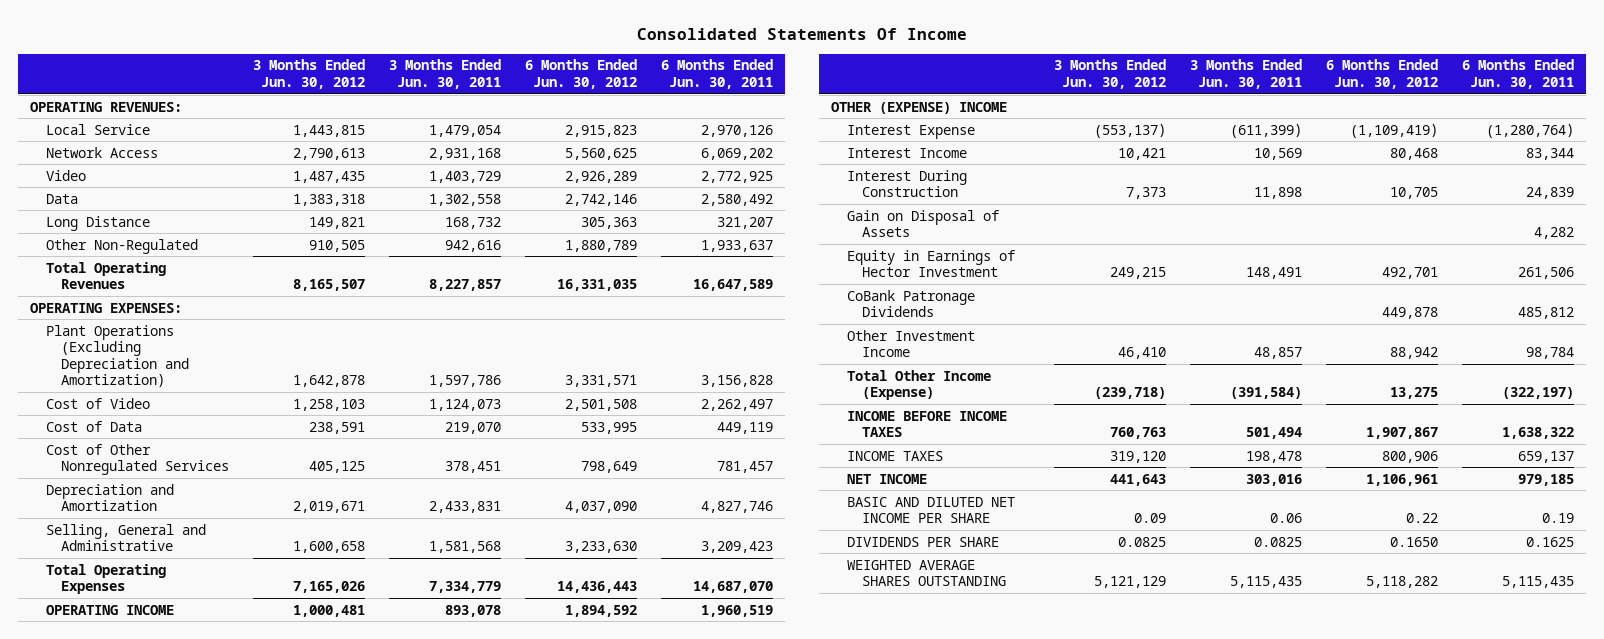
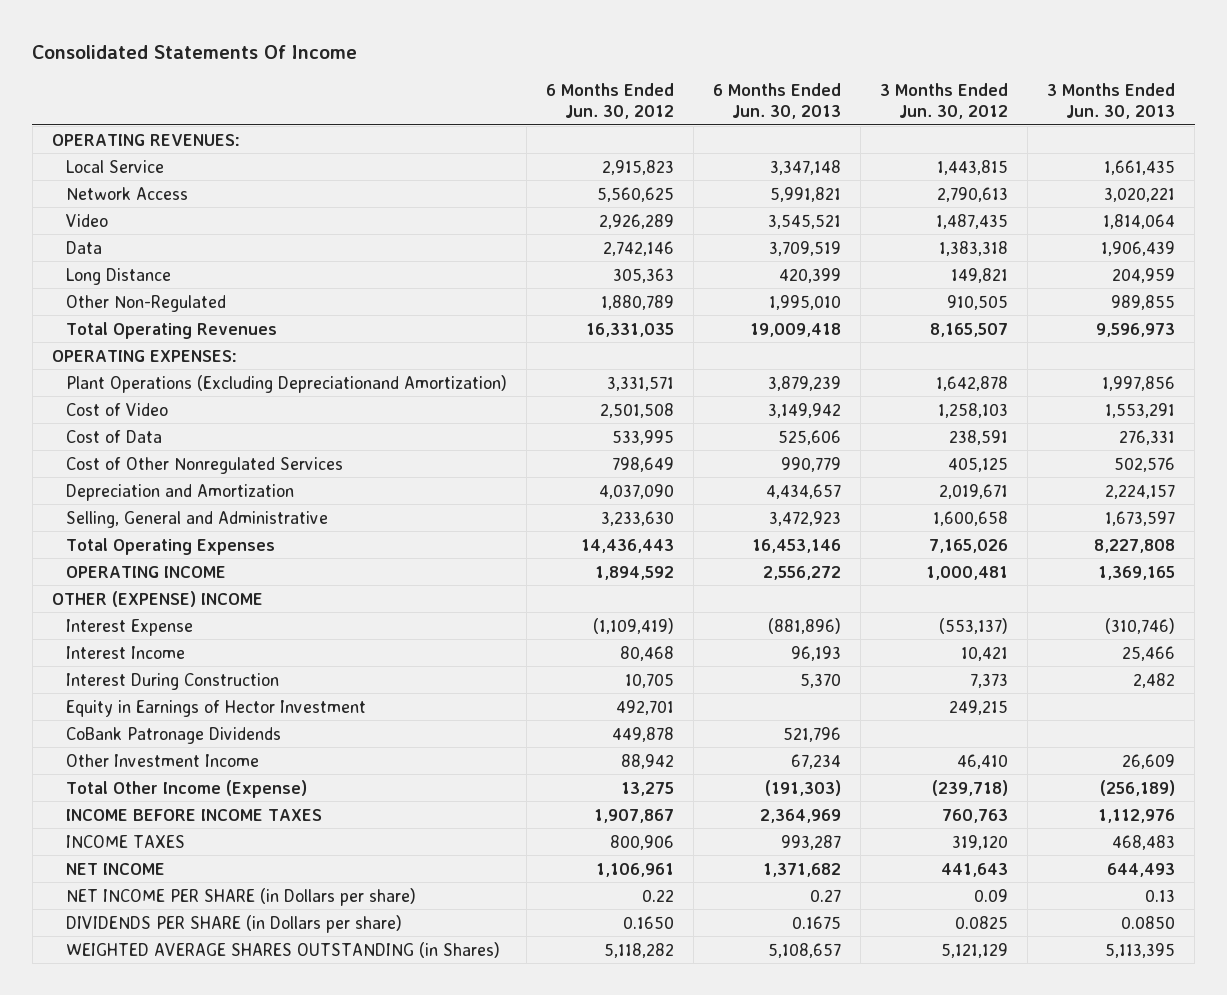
- | 3 Months Ended Jun. 30, 2012 | 3 Months Ended Jun. 30, 2011 | 6 Months Ended Jun. 30, 2012 | 6 Months Ended Jun. 30, 2011
+ | 6 Months Ended Jun. 30, 2012 | 6 Months Ended Jun. 30, 2013 | 3 Months Ended Jun. 30, 2012 | 3 Months Ended Jun. 30, 2013
- Plant Operations (Excluding Depreciation and Amortization) | 1,642,878 | 1,597,786 | 3,331,571 | 3,156,828
+ Plant Operations (Excluding Depreciationand Amortization) | 3,331,571 | 3,879,239 | 1,642,878 | 1,997,856
- Gain on Disposal of Assets | | | | 4,282
- BASIC AND DILUTED NET INCOME PER SHARE | 0.09 | 0.06 | 0.22 | 0.19
- DIVIDENDS PER SHARE | 0.0825 | 0.0825 | 0.1650 | 0.1625
- WEIGHTED AVERAGE SHARES OUTSTANDING | 5,121,129 | 5,115,435 | 5,118,282 | 5,115,435
+ NET INCOME PER SHARE (in Dollars per share) | 0.22 | 0.27 | 0.09 | 0.13
+ DIVIDENDS PER SHARE (in Dollars per share) | 0.1650 | 0.1675 | 0.0825 | 0.0850
+ WEIGHTED AVERAGE SHARES OUTSTANDING (in Shares) | 5,118,282 | 5,108,657 | 5,121,129 | 5,113,395

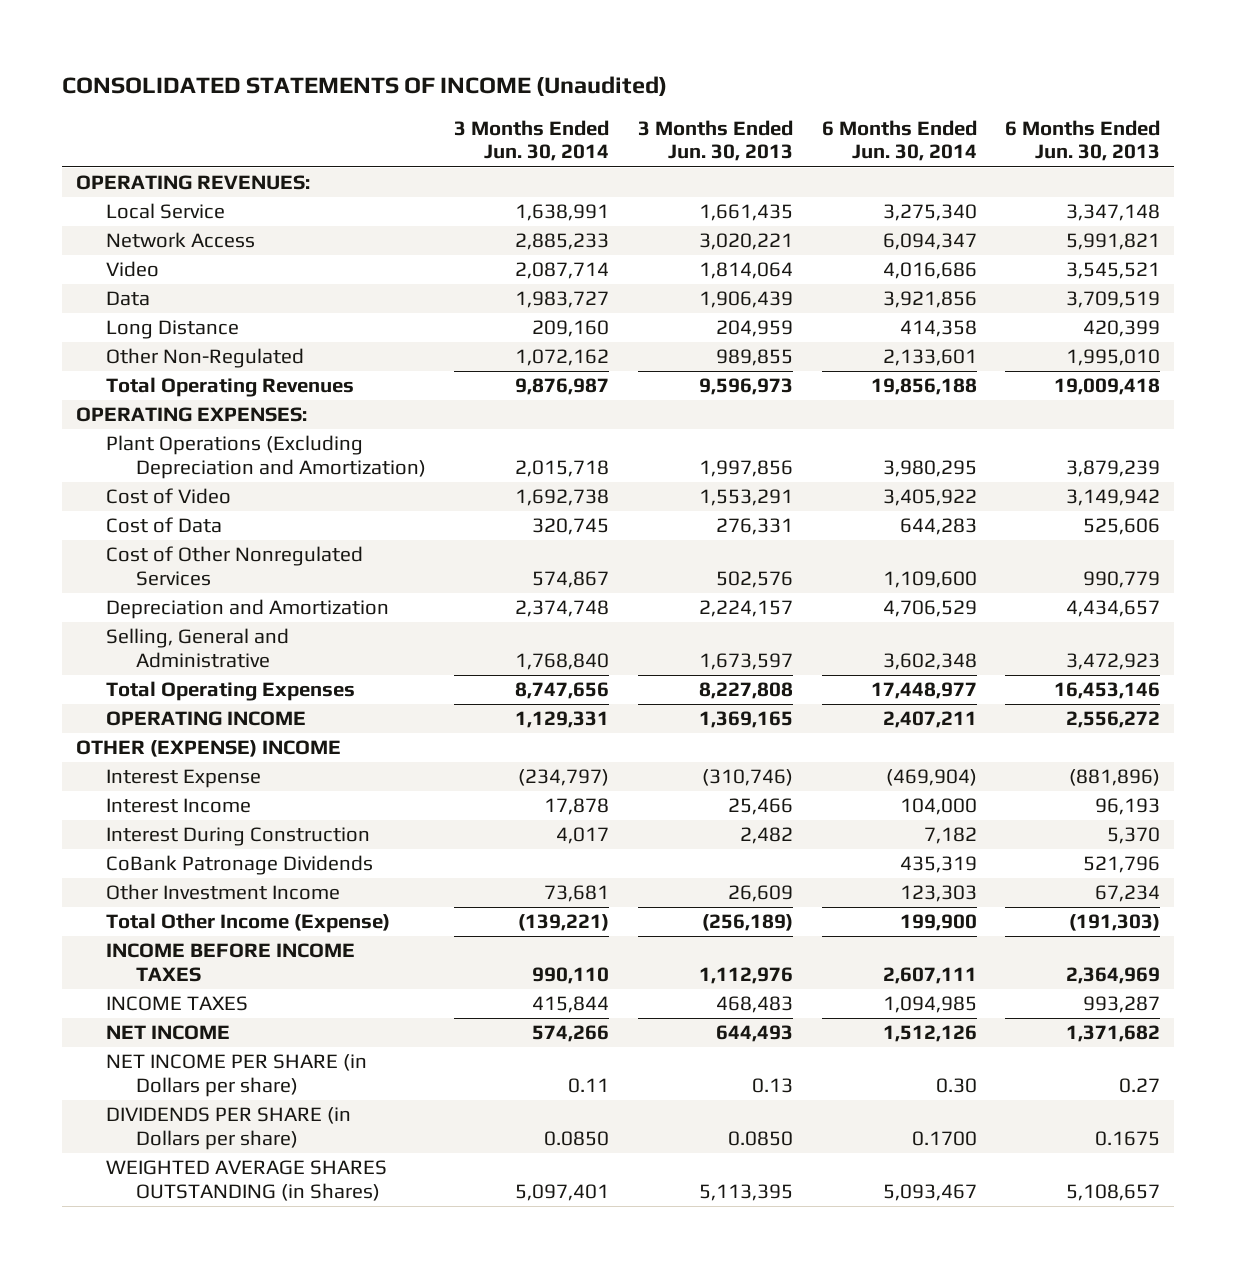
- Consolidated Statements Of Income
+ CONSOLIDATED STATEMENTS OF INCOME (Unaudited)
- | 6 Months Ended Jun. 30, 2012 | 6 Months Ended Jun. 30, 2013 | 3 Months Ended Jun. 30, 2012 | 3 Months Ended Jun. 30, 2013
+ | 3 Months Ended Jun. 30, 2014 | 3 Months Ended Jun. 30, 2013 | 6 Months Ended Jun. 30, 2014 | 6 Months Ended Jun. 30, 2013
- Plant Operations (Excluding Depreciationand Amortization) | 3,331,571 | 3,879,239 | 1,642,878 | 1,997,856
+ Plant Operations (Excluding Depreciation and Amortization) | 2,015,718 | 1,997,856 | 3,980,295 | 3,879,239
- Equity in Earnings of Hector Investment | 492,701 | | 249,215 |

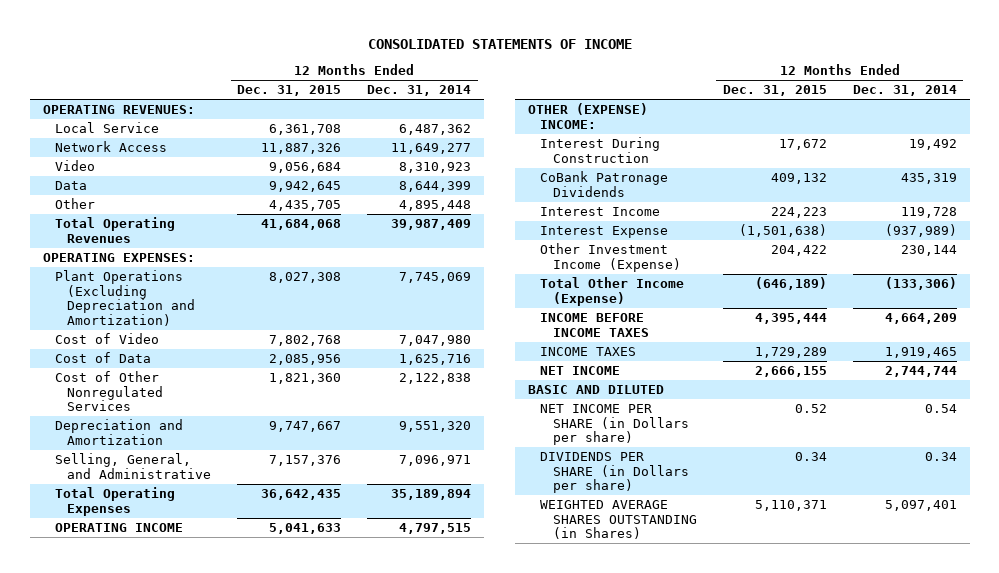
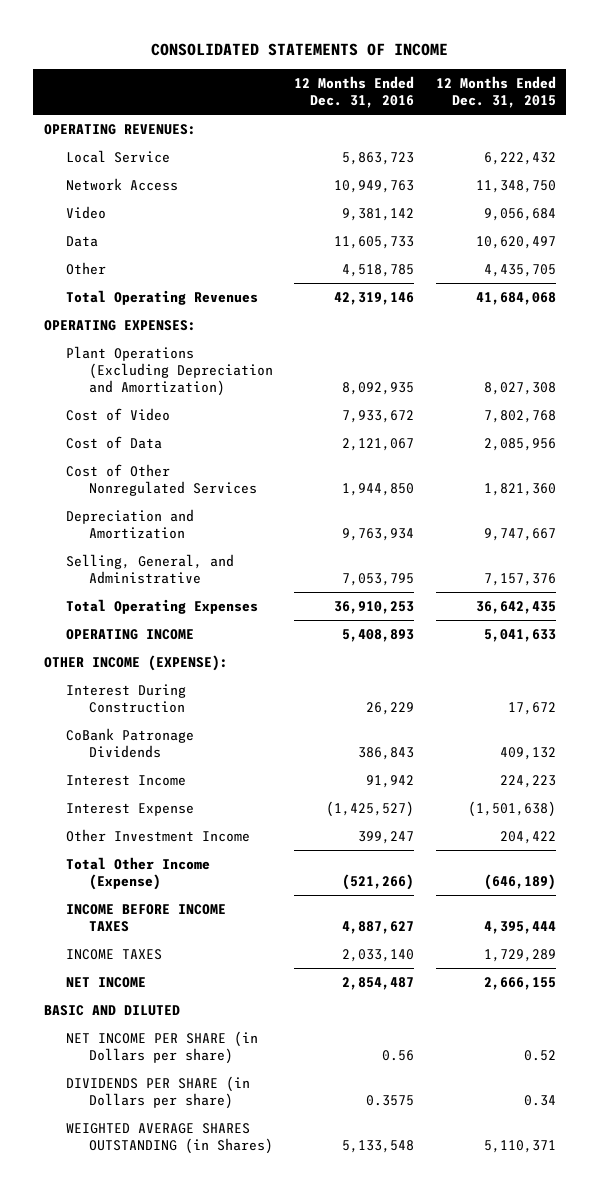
- | 12 Months Ended Dec. 31, 2015 | 12 Months Ended Dec. 31, 2014
+ | 12 Months Ended Dec. 31, 2016 | 12 Months Ended Dec. 31, 2015
- Local Service | 6,361,708 | 6,487,362
- Network Access | 11,887,326 | 11,649,277
+ Local Service | 5,863,723 | 6,222,432
+ Network Access | 10,949,763 | 11,348,750
- Data | 9,942,645 | 8,644,399
+ Data | 11,605,733 | 10,620,497
- OTHER (EXPENSE) INCOME:
+ OTHER INCOME (EXPENSE):
- Other Investment Income (Expense) | 204,422 | 230,144
+ Other Investment Income | 399,247 | 204,422

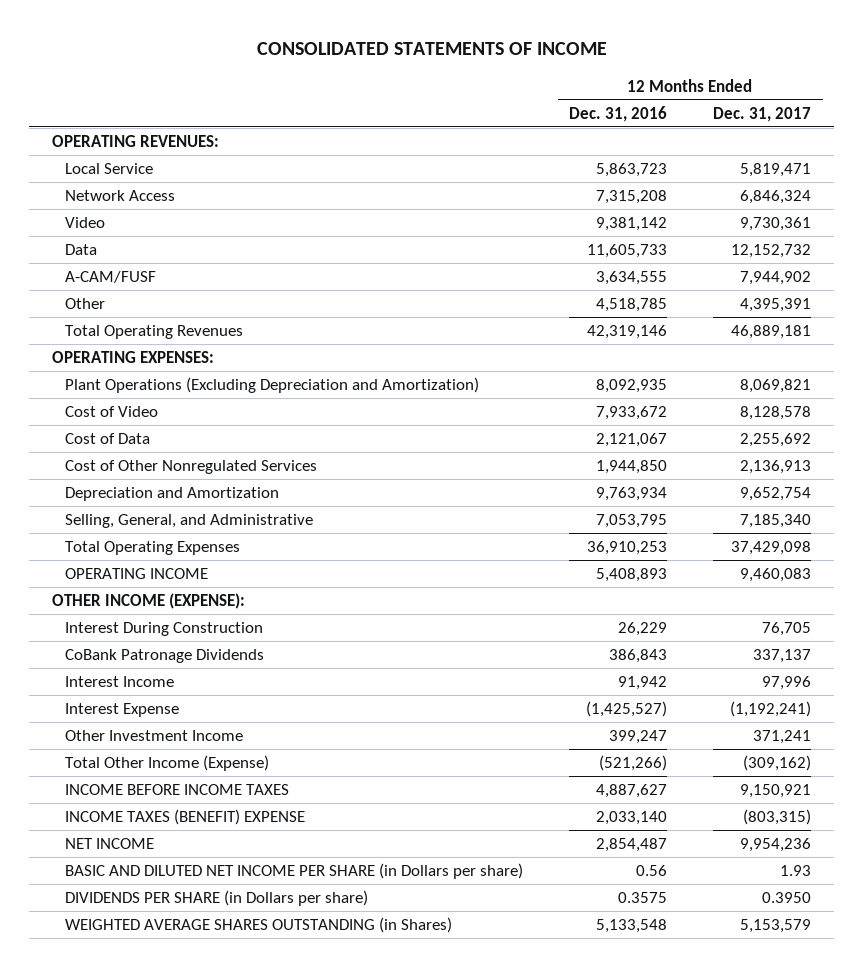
- | 12 Months Ended Dec. 31, 2016 | 12 Months Ended Dec. 31, 2015
+ | 12 Months Ended Dec. 31, 2016 | 12 Months Ended Dec. 31, 2017
- Network Access | 10,949,763 | 11,348,750
+ Network Access | 7,315,208 | 6,846,324
+ A-CAM/FUSF | 3,634,555 | 7,944,902
- INCOME TAXES | 2,033,140 | 1,729,289
+ INCOME TAXES (BENEFIT) EXPENSE | 2,033,140 | (803,315)
- BASIC AND DILUTED
- NET INCOME PER SHARE (in Dollars per share) | 0.56 | 0.52
+ BASIC AND DILUTED NET INCOME PER SHARE (in Dollars per share) | 0.56 | 1.93

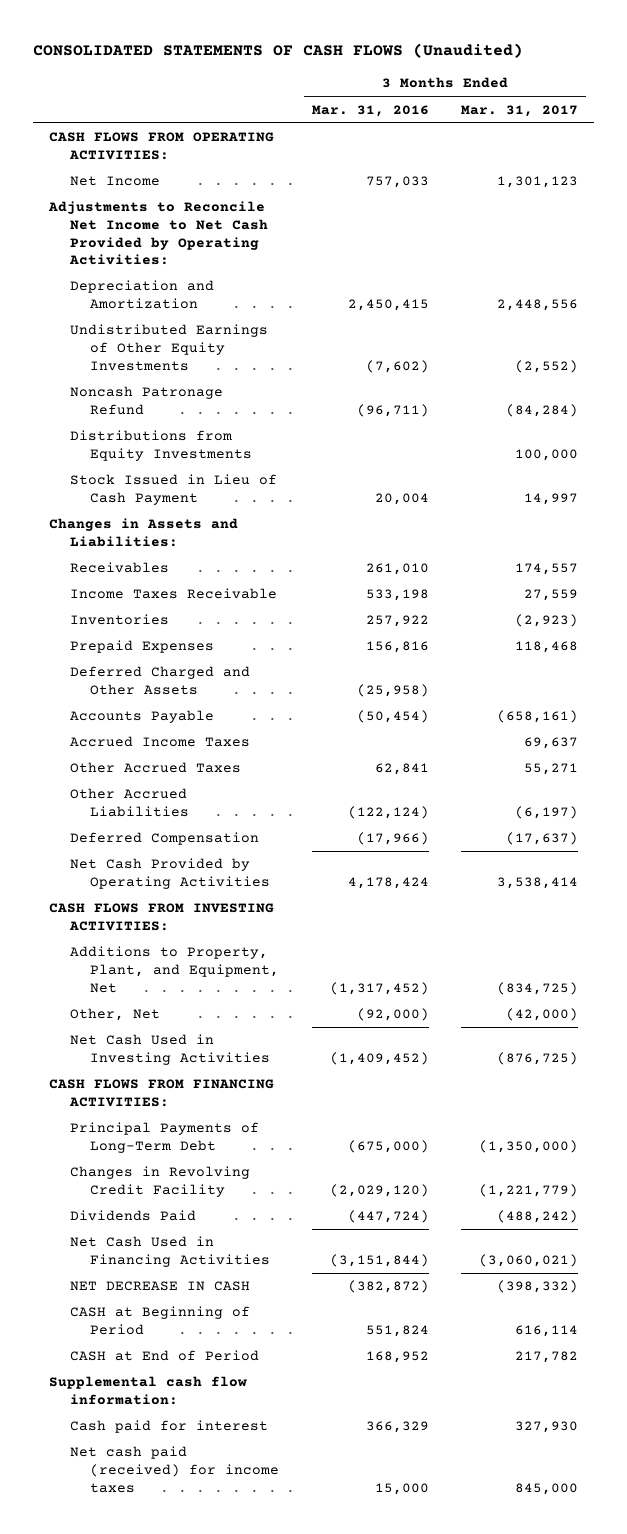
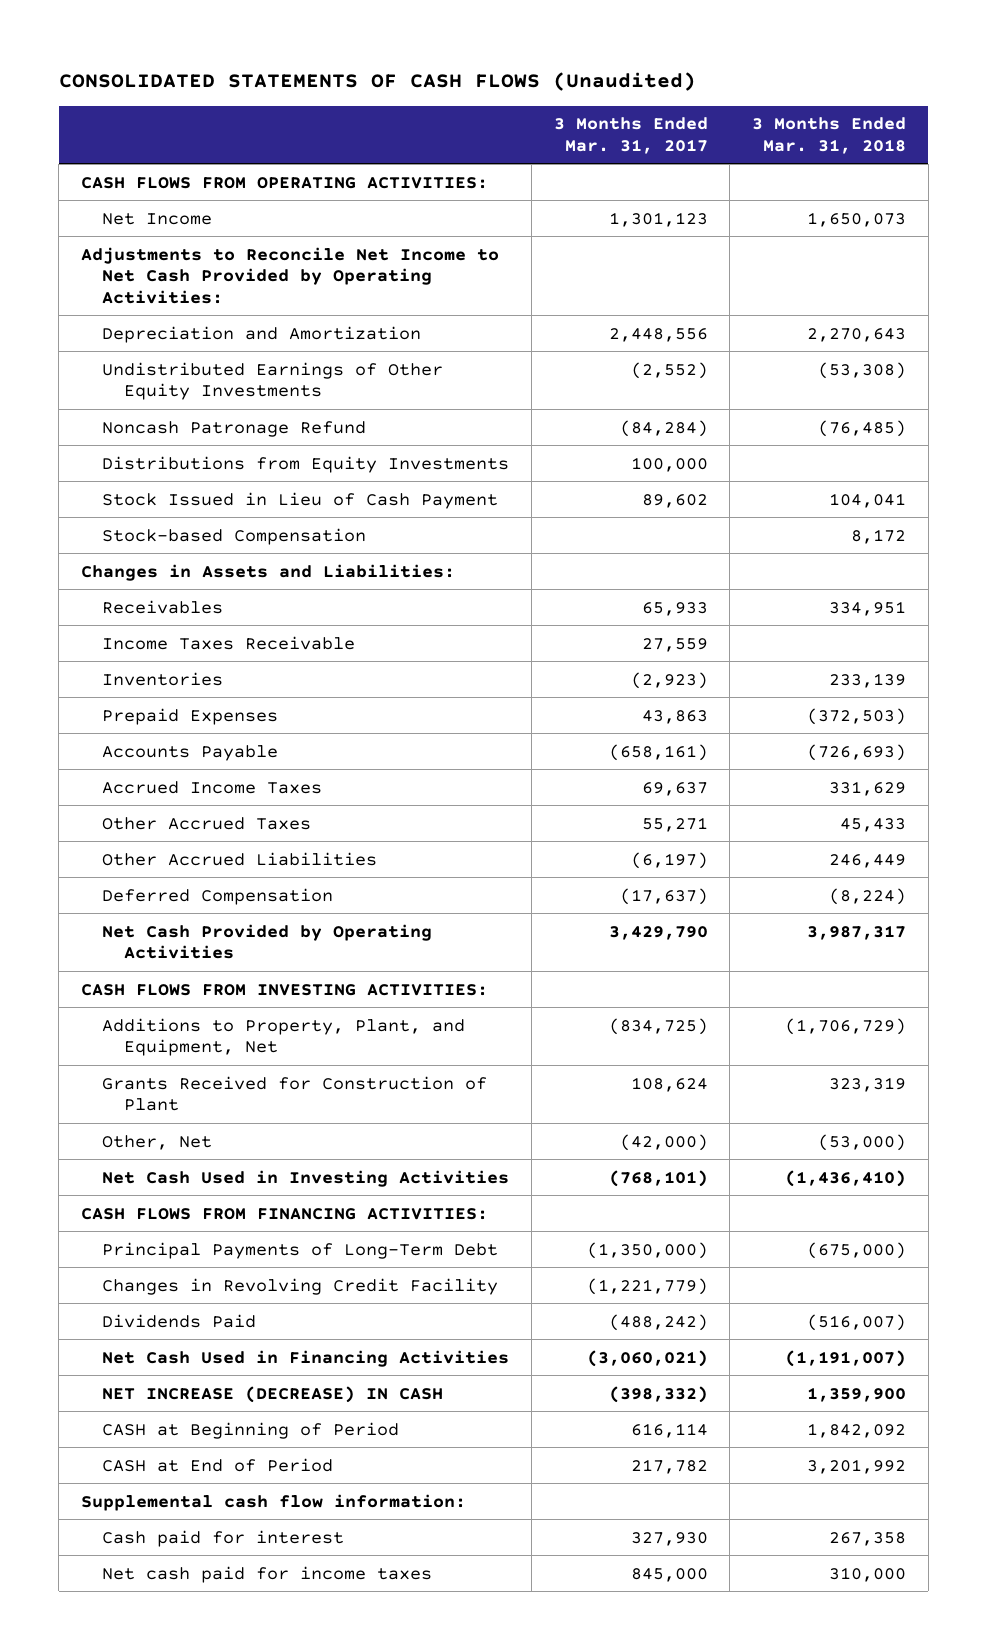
- | 3 Months Ended Mar. 31, 2016 | 3 Months Ended Mar. 31, 2017
+ | 3 Months Ended Mar. 31, 2017 | 3 Months Ended Mar. 31, 2018
- Stock Issued in Lieu of Cash Payment | 20,004 | 14,997
+ Stock Issued in Lieu of Cash Payment | 89,602 | 104,041
+ Stock-based Compensation | | 8,172
- Receivables | 261,010 | 174,557
+ Receivables | 65,933 | 334,951
- Prepaid Expenses | 156,816 | 118,468
- Deferred Charged and Other Assets | (25,958) |
+ Prepaid Expenses | 43,863 | (372,503)
- Net Cash Provided by Operating Activities | 4,178,424 | 3,538,414
+ Net Cash Provided by Operating Activities | 3,429,790 | 3,987,317
+ Grants Received for Construction of Plant | 108,624 | 323,319
- Net Cash Used in Investing Activities | (1,409,452) | (876,725)
+ Net Cash Used in Investing Activities | (768,101) | (1,436,410)
- NET DECREASE IN CASH | (382,872) | (398,332)
+ NET INCREASE (DECREASE) IN CASH | (398,332) | 1,359,900
- Net cash paid (received) for income taxes | 15,000 | 845,000
+ Net cash paid for income taxes | 845,000 | 310,000

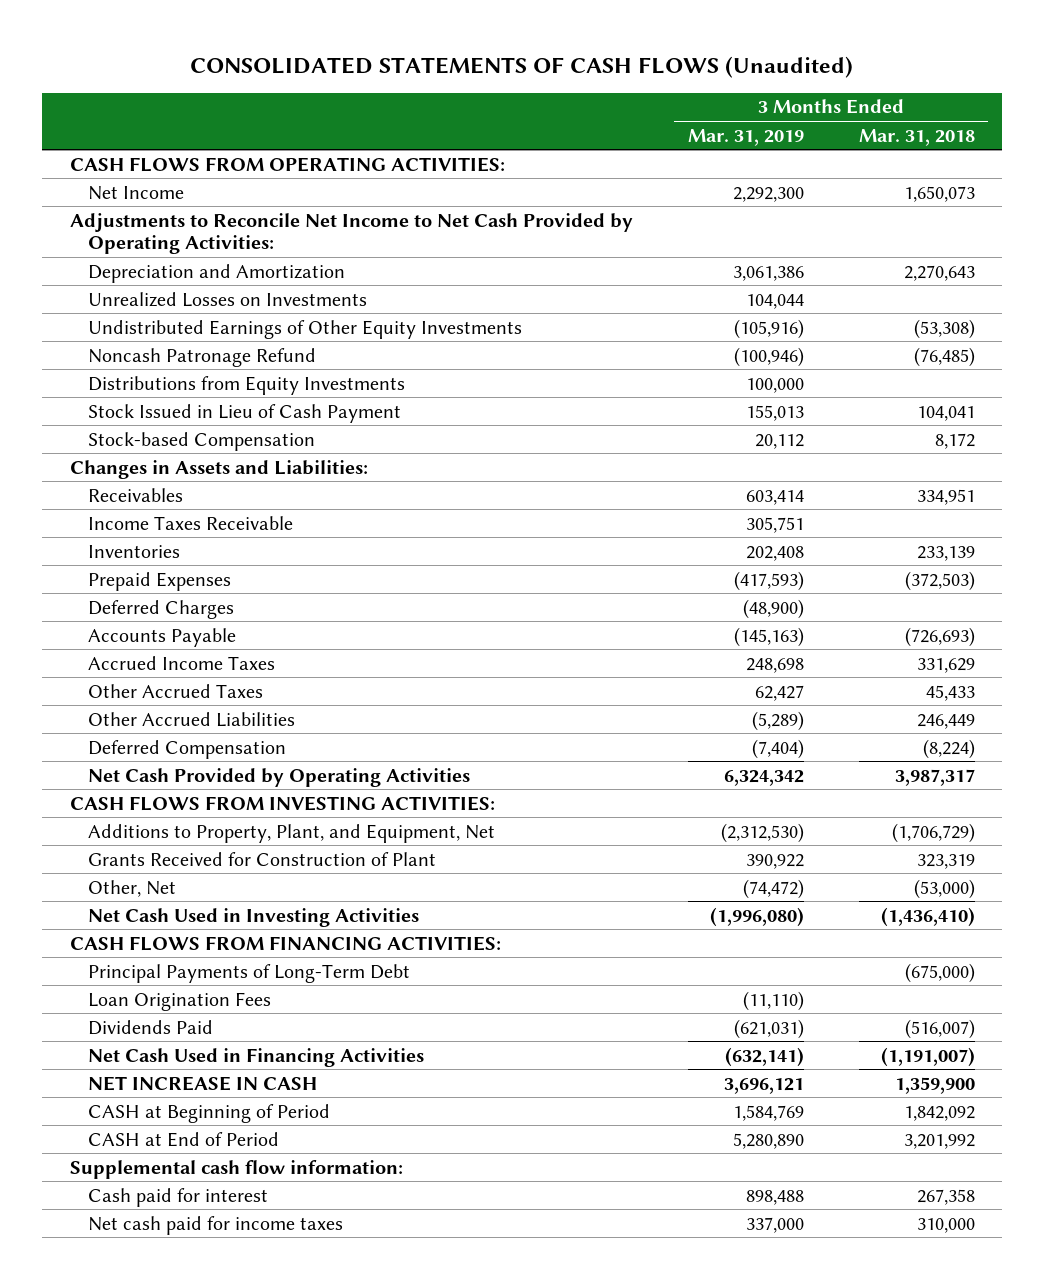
- | 3 Months Ended Mar. 31, 2017 | 3 Months Ended Mar. 31, 2018
+ | 3 Months Ended Mar. 31, 2019 | 3 Months Ended Mar. 31, 2018
+ Unrealized Losses on Investments | 104,044 |
+ Deferred Charges | (48,900) |
- Changes in Revolving Credit Facility | (1,221,779) |
+ Loan Origination Fees | (11,110) |
- NET INCREASE (DECREASE) IN CASH | (398,332) | 1,359,900
+ NET INCREASE IN CASH | 3,696,121 | 1,359,900

